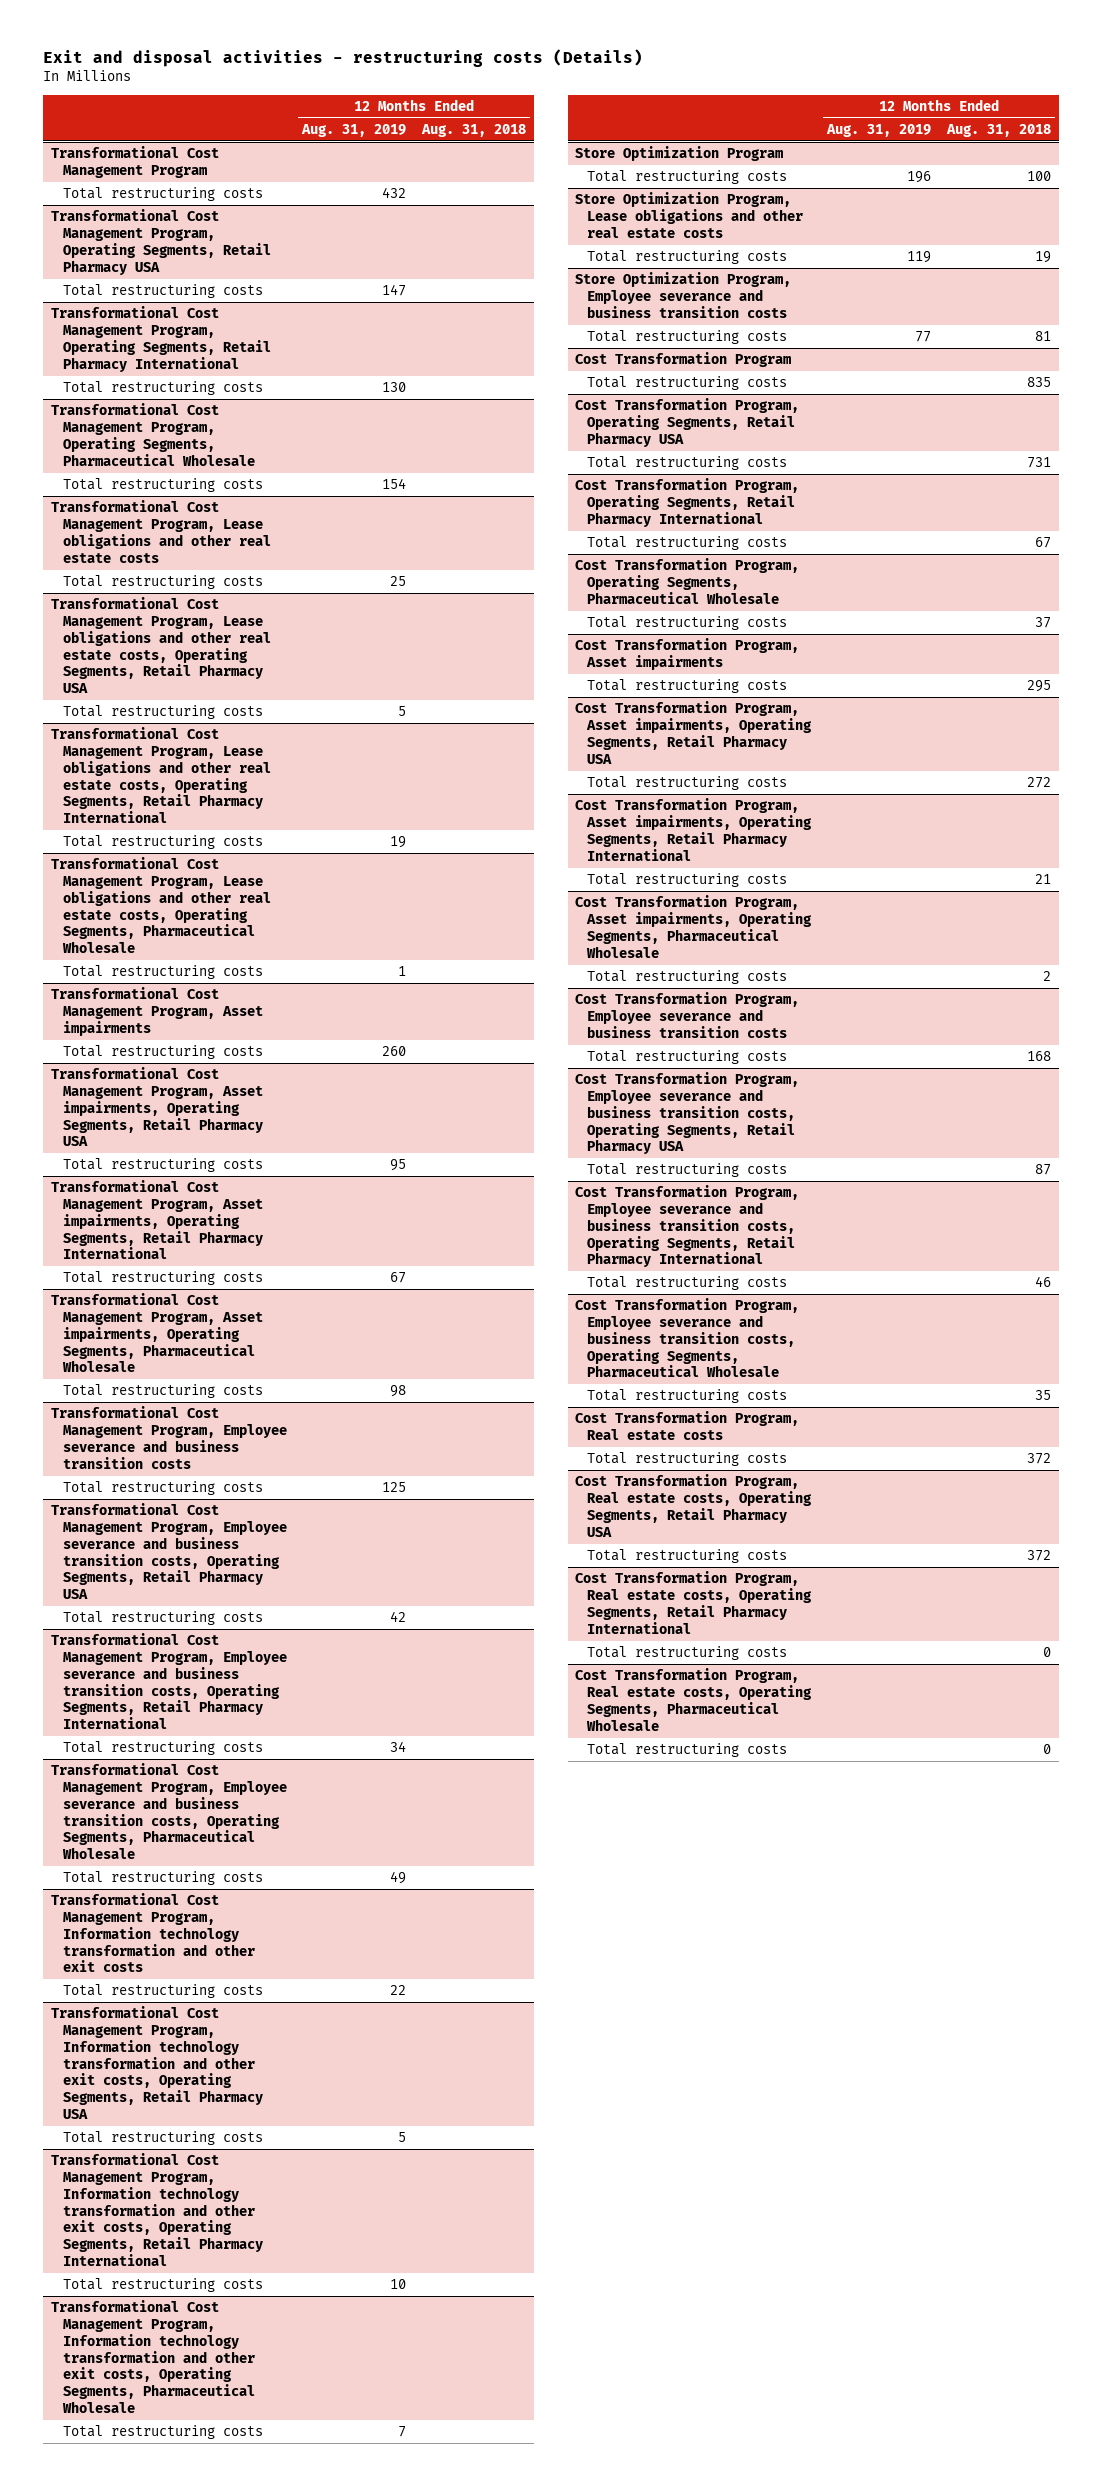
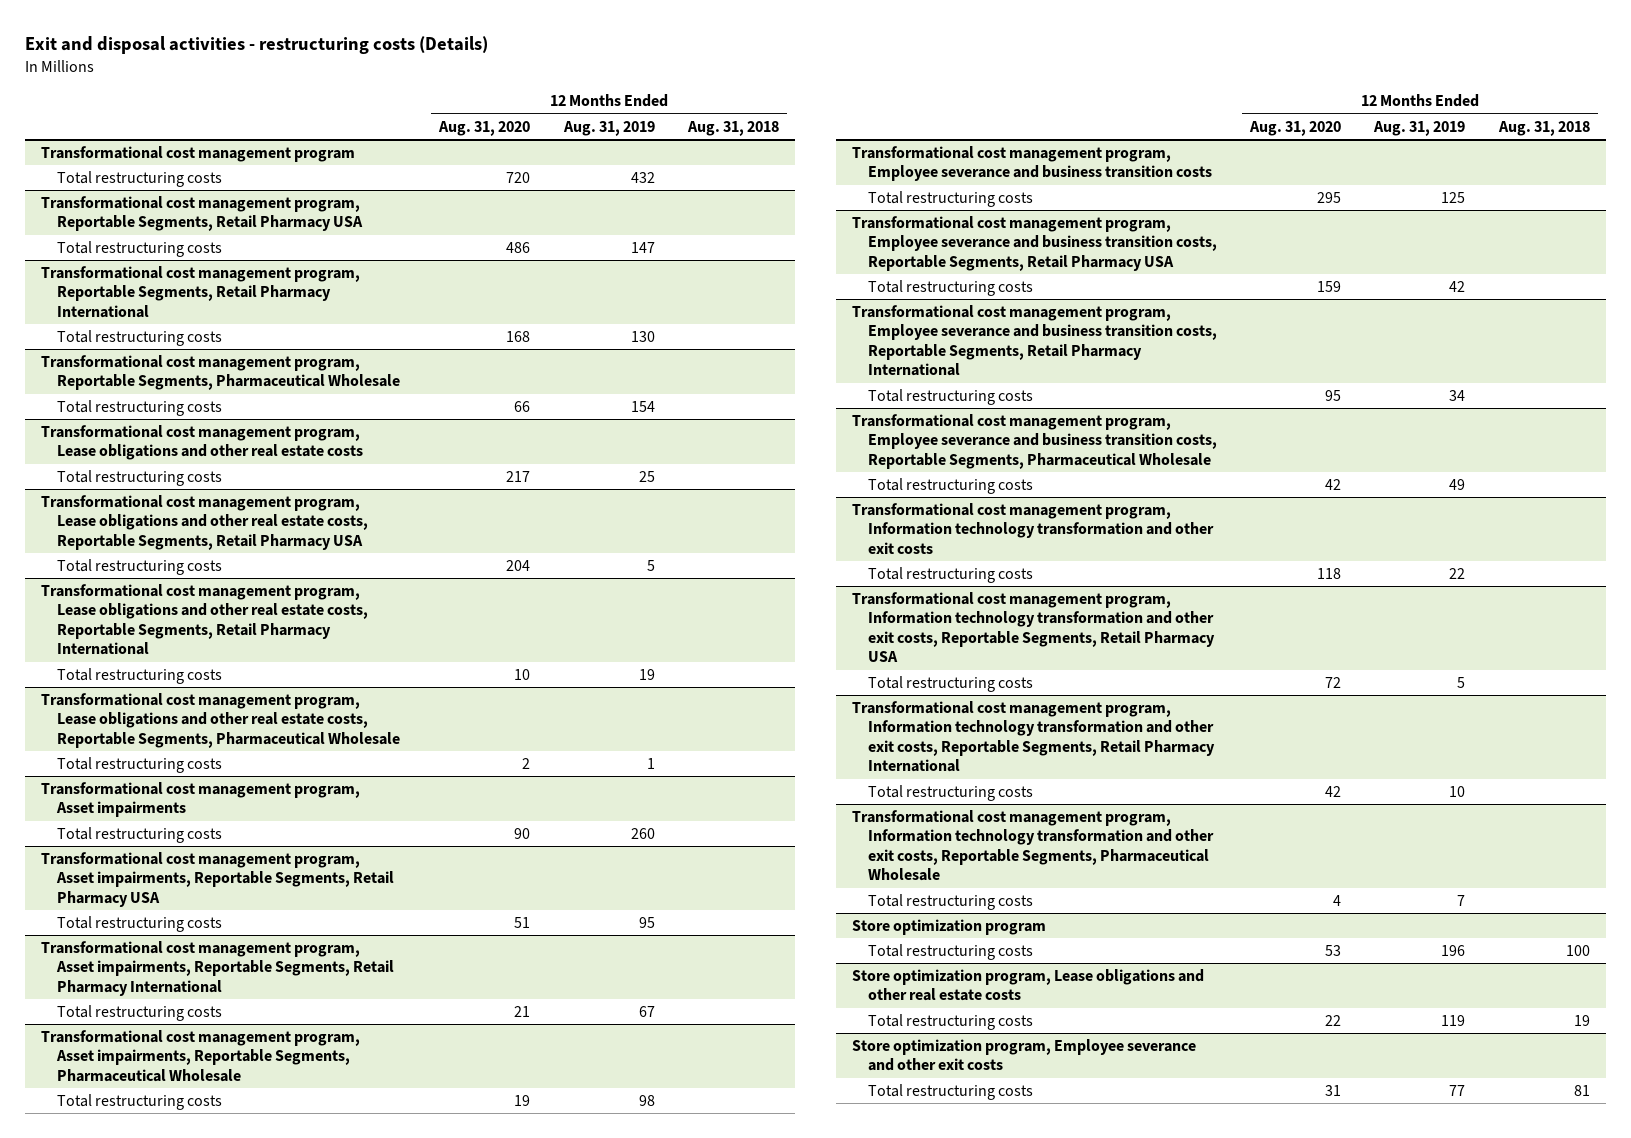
- | 12 Months Ended Aug. 31, 2019 | 12 Months Ended Aug. 31, 2018
+ | 12 Months Ended Aug. 31, 2020 | 12 Months Ended Aug. 31, 2019 | 12 Months Ended Aug. 31, 2018
- Transformational Cost Management Program
+ Transformational cost management program
- Transformational Cost Management Program, Operating Segments, Retail Pharmacy USA
+ Transformational cost management program, Reportable Segments, Retail Pharmacy USA
- Transformational Cost Management Program, Operating Segments, Retail Pharmacy International
+ Transformational cost management program, Reportable Segments, Retail Pharmacy International
- Transformational Cost Management Program, Operating Segments, Pharmaceutical Wholesale
+ Transformational cost management program, Reportable Segments, Pharmaceutical Wholesale
- Transformational Cost Management Program, Lease obligations and other real estate costs
+ Transformational cost management program, Lease obligations and other real estate costs
- Transformational Cost Management Program, Lease obligations and other real estate costs, Operating Segments, Retail Pharmacy USA
+ Transformational cost management program, Lease obligations and other real estate costs, Reportable Segments, Retail Pharmacy USA
- Transformational Cost Management Program, Lease obligations and other real estate costs, Operating Segments, Retail Pharmacy International
+ Transformational cost management program, Lease obligations and other real estate costs, Reportable Segments, Retail Pharmacy International
- Transformational Cost Management Program, Lease obligations and other real estate costs, Operating Segments, Pharmaceutical Wholesale
+ Transformational cost management program, Lease obligations and other real estate costs, Reportable Segments, Pharmaceutical Wholesale
- Transformational Cost Management Program, Asset impairments
+ Transformational cost management program, Asset impairments
- Transformational Cost Management Program, Asset impairments, Operating Segments, Retail Pharmacy USA
+ Transformational cost management program, Asset impairments, Reportable Segments, Retail Pharmacy USA
- Transformational Cost Management Program, Asset impairments, Operating Segments, Retail Pharmacy International
+ Transformational cost management program, Asset impairments, Reportable Segments, Retail Pharmacy International
- Transformational Cost Management Program, Asset impairments, Operating Segments, Pharmaceutical Wholesale
+ Transformational cost management program, Asset impairments, Reportable Segments, Pharmaceutical Wholesale
- Transformational Cost Management Program, Employee severance and business transition costs
+ Transformational cost management program, Employee severance and business transition costs
- Transformational Cost Management Program, Employee severance and business transition costs, Operating Segments, Retail Pharmacy USA
+ Transformational cost management program, Employee severance and business transition costs, Reportable Segments, Retail Pharmacy USA
- Transformational Cost Management Program, Employee severance and business transition costs, Operating Segments, Retail Pharmacy International
+ Transformational cost management program, Employee severance and business transition costs, Reportable Segments, Retail Pharmacy International
- Transformational Cost Management Program, Employee severance and business transition costs, Operating Segments, Pharmaceutical Wholesale
+ Transformational cost management program, Employee severance and business transition costs, Reportable Segments, Pharmaceutical Wholesale
- Transformational Cost Management Program, Information technology transformation and other exit costs
+ Transformational cost management program, Information technology transformation and other exit costs
- Transformational Cost Management Program, Information technology transformation and other exit costs, Operating Segments, Retail Pharmacy USA
+ Transformational cost management program, Information technology transformation and other exit costs, Reportable Segments, Retail Pharmacy USA
- Transformational Cost Management Program, Information technology transformation and other exit costs, Operating Segments, Retail Pharmacy International
+ Transformational cost management program, Information technology transformation and other exit costs, Reportable Segments, Retail Pharmacy International
- Transformational Cost Management Program, Information technology transformation and other exit costs, Operating Segments, Pharmaceutical Wholesale
+ Transformational cost management program, Information technology transformation and other exit costs, Reportable Segments, Pharmaceutical Wholesale
- Store Optimization Program
+ Store optimization program
- Store Optimization Program, Lease obligations and other real estate costs
+ Store optimization program, Lease obligations and other real estate costs
- Store Optimization Program, Employee severance and business transition costs
+ Store optimization program, Employee severance and other exit costs
- Cost Transformation Program
- Total restructuring costs | | 835
- Cost Transformation Program, Operating Segments, Retail Pharmacy USA
- Total restructuring costs | | 731
- Cost Transformation Program, Operating Segments, Retail Pharmacy International
- Total restructuring costs | | 67
- Cost Transformation Program, Operating Segments, Pharmaceutical Wholesale
- Total restructuring costs | | 37
- Cost Transformation Program, Asset impairments
- Total restructuring costs | | 295
- Cost Transformation Program, Asset impairments, Operating Segments, Retail Pharmacy USA
- Total restructuring costs | | 272
- Cost Transformation Program, Asset impairments, Operating Segments, Retail Pharmacy International
- Total restructuring costs | | 21
- Cost Transformation Program, Asset impairments, Operating Segments, Pharmaceutical Wholesale
- Total restructuring costs | | 2
- Cost Transformation Program, Employee severance and business transition costs
- Total restructuring costs | | 168
- Cost Transformation Program, Employee severance and business transition costs, Operating Segments, Retail Pharmacy USA
- Total restructuring costs | | 87
- Cost Transformation Program, Employee severance and business transition costs, Operating Segments, Retail Pharmacy International
- Total restructuring costs | | 46
- Cost Transformation Program, Employee severance and business transition costs, Operating Segments, Pharmaceutical Wholesale
- Total restructuring costs | | 35
- Cost Transformation Program, Real estate costs
- Total restructuring costs | | 372
- Cost Transformation Program, Real estate costs, Operating Segments, Retail Pharmacy USA
- Total restructuring costs | | 372
- Cost Transformation Program, Real estate costs, Operating Segments, Retail Pharmacy International
- Total restructuring costs | | 0
- Cost Transformation Program, Real estate costs, Operating Segments, Pharmaceutical Wholesale
- Total restructuring costs | | 0

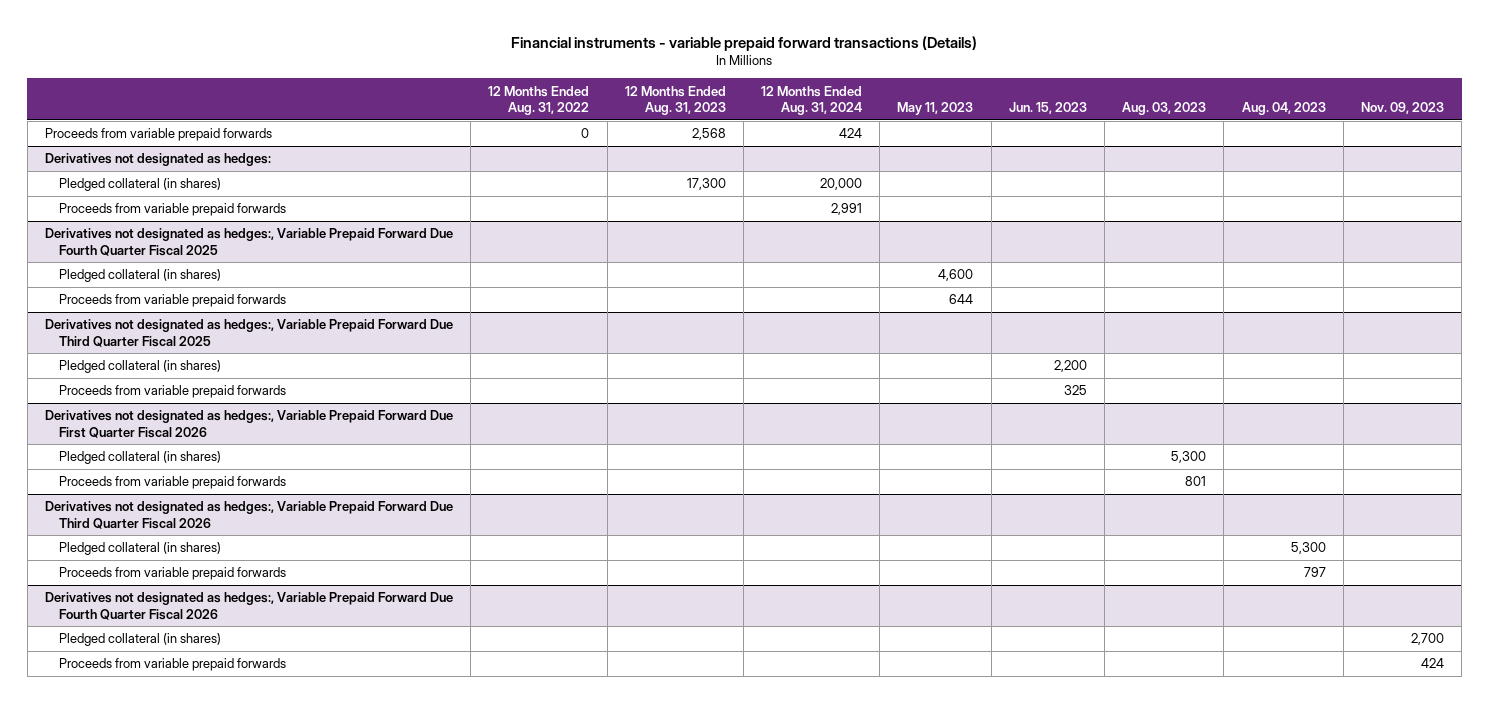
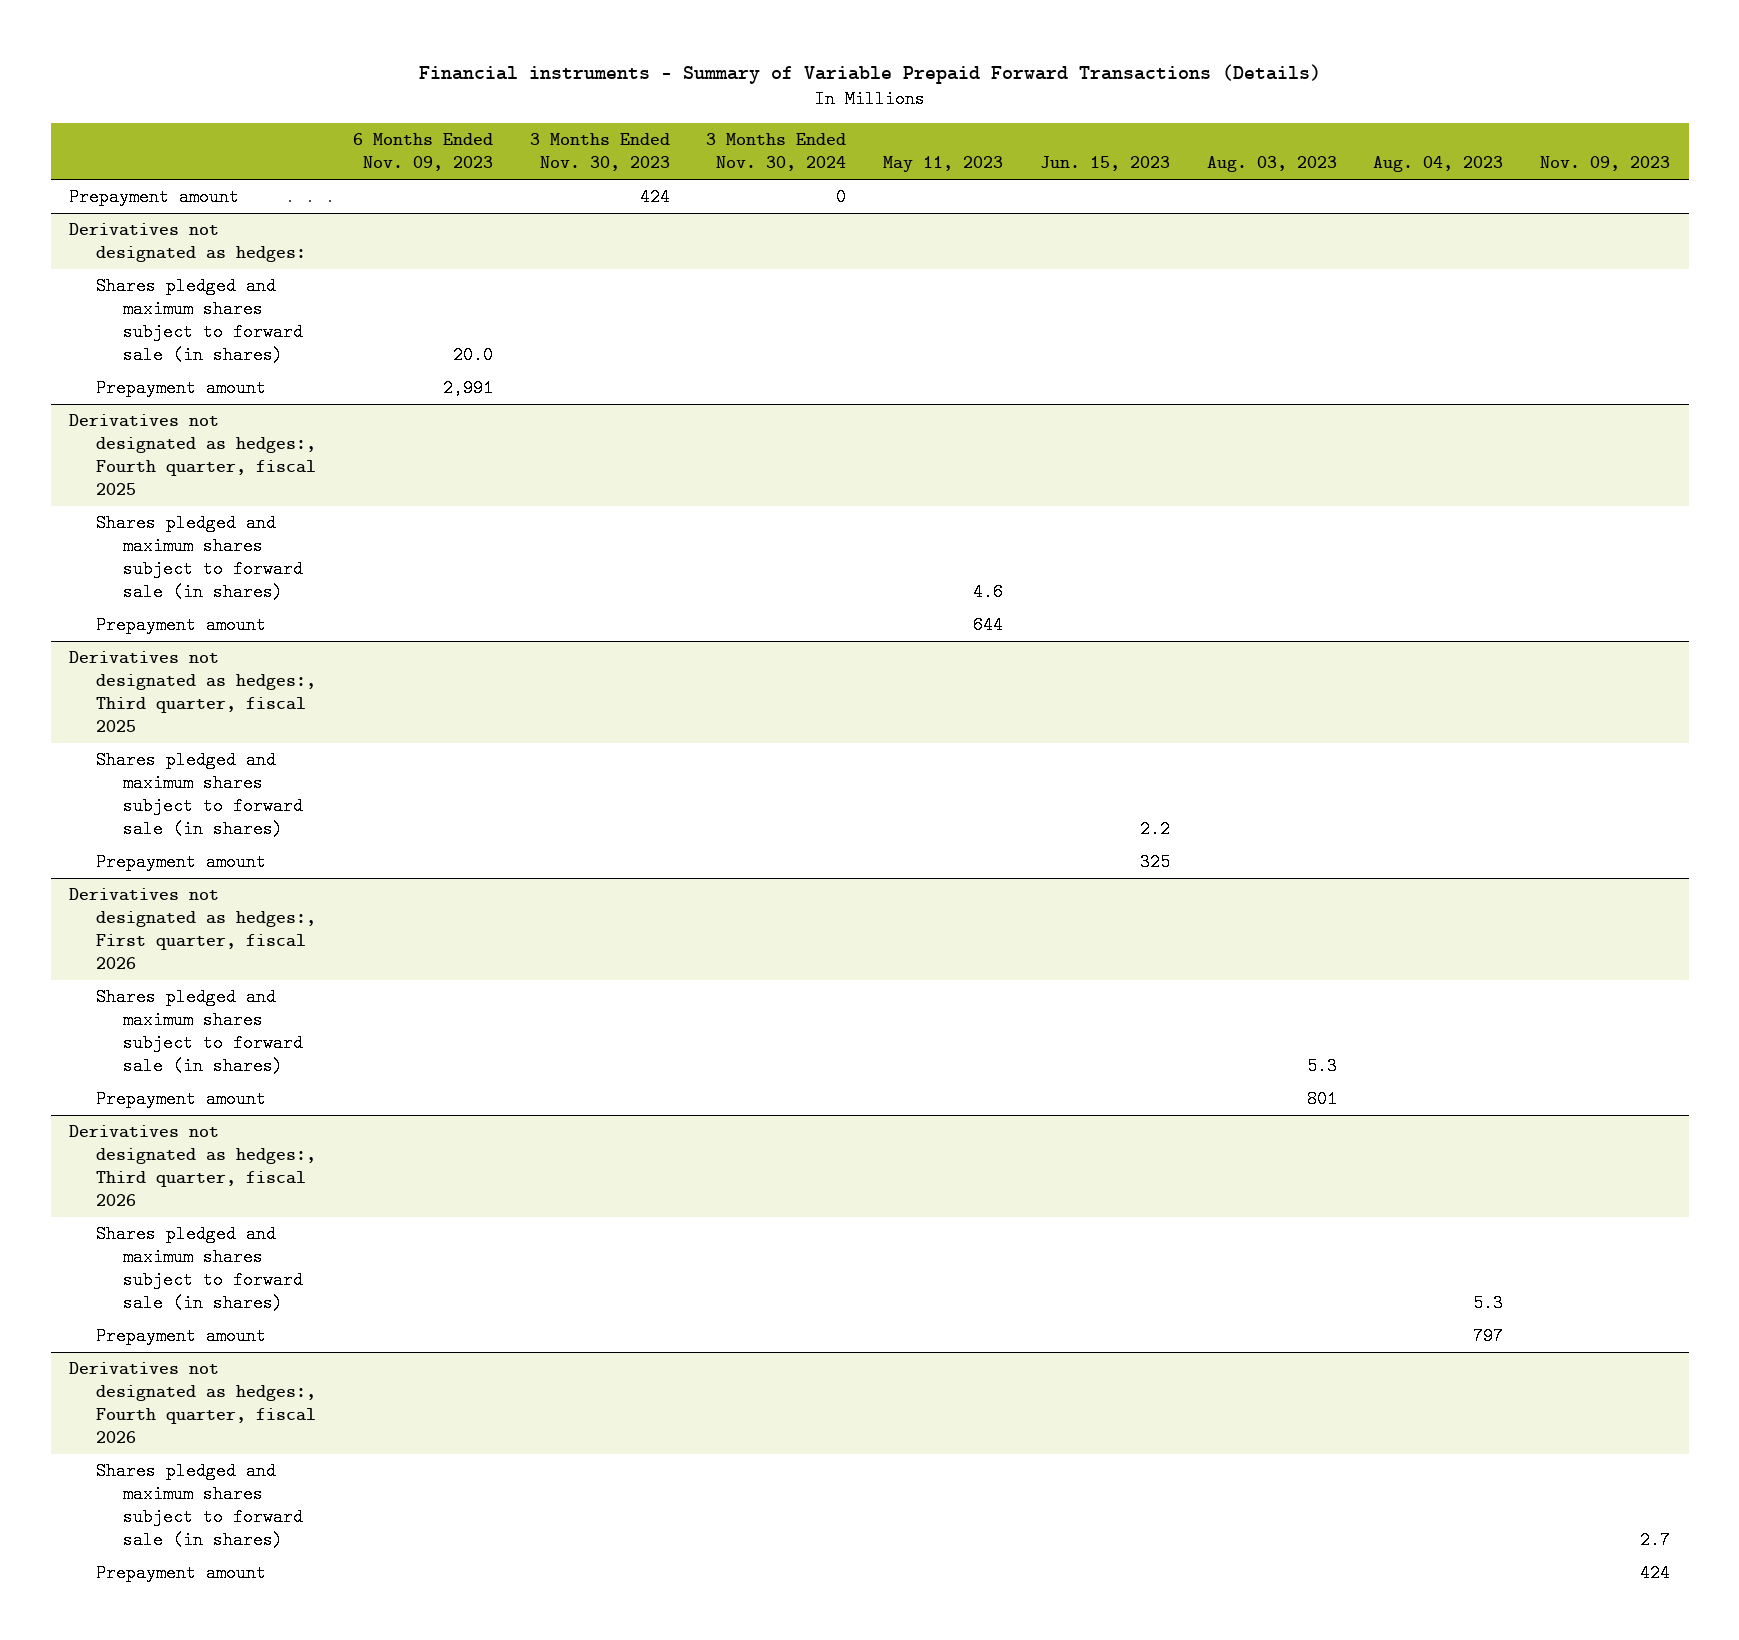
- Financial instruments - variable prepaid forward transactions (Details)
+ Financial instruments - Summary of Variable Prepaid Forward Transactions (Details)
- | 12 Months Ended Aug. 31, 2022 | 12 Months Ended Aug. 31, 2023 | 12 Months Ended Aug. 31, 2024 | May 11, 2023 | Jun. 15, 2023 | Aug. 03, 2023 | Aug. 04, 2023 | Nov. 09, 2023
+ | 6 Months Ended Nov. 09, 2023 | 3 Months Ended Nov. 30, 2023 | 3 Months Ended Nov. 30, 2024 | May 11, 2023 | Jun. 15, 2023 | Aug. 03, 2023 | Aug. 04, 2023 | Nov. 09, 2023
- Proceeds from variable prepaid forwards | 0 | 2,568 | 424 | | | | |
+ Prepayment amount | | 424 | 0 | | | | |
@ Derivatives not designated as hedges:
- Pledged collateral (in shares) | | 17,300 | 20,000 | | | | |
- Proceeds from variable prepaid forwards | | | 2,991 | | | | |
- Derivatives not designated as hedges:, Variable Prepaid Forward Due Fourth Quarter Fiscal 2025
- Pledged collateral (in shares) | | | | 4,600 | | | |
- Proceeds from variable prepaid forwards | | | | 644 | | | |
- Derivatives not designated as hedges:, Variable Prepaid Forward Due Third Quarter Fiscal 2025
- Pledged collateral (in shares) | | | | | 2,200 | | |
- Proceeds from variable prepaid forwards | | | | | 325 | | |
- Derivatives not designated as hedges:, Variable Prepaid Forward Due First Quarter Fiscal 2026
- Pledged collateral (in shares) | | | | | | 5,300 | |
- Proceeds from variable prepaid forwards | | | | | | 801 | |
- Derivatives not designated as hedges:, Variable Prepaid Forward Due Third Quarter Fiscal 2026
- Pledged collateral (in shares) | | | | | | | 5,300 |
- Proceeds from variable prepaid forwards | | | | | | | 797 |
- Derivatives not designated as hedges:, Variable Prepaid Forward Due Fourth Quarter Fiscal 2026
- Pledged collateral (in shares) | | | | | | | | 2,700
- Proceeds from variable prepaid forwards | | | | | | | | 424
@ Derivatives not designated as hedges:
+ Shares pledged and maximum shares subject to forward sale (in shares) | 20.0 | | | | | | |
+ Prepayment amount | 2,991 | | | | | | |
+ Derivatives not designated as hedges:, Fourth quarter, fiscal 2025
+ Shares pledged and maximum shares subject to forward sale (in shares) | | | | 4.6 | | | |
+ Prepayment amount | | | | 644 | | | |
+ Derivatives not designated as hedges:, Third quarter, fiscal 2025
+ Shares pledged and maximum shares subject to forward sale (in shares) | | | | | 2.2 | | |
+ Prepayment amount | | | | | 325 | | |
+ Derivatives not designated as hedges:, First quarter, fiscal 2026
+ Shares pledged and maximum shares subject to forward sale (in shares) | | | | | | 5.3 | |
+ Prepayment amount | | | | | | 801 | |
+ Derivatives not designated as hedges:, Third quarter, fiscal 2026
+ Shares pledged and maximum shares subject to forward sale (in shares) | | | | | | | 5.3 |
+ Prepayment amount | | | | | | | 797 |
+ Derivatives not designated as hedges:, Fourth quarter, fiscal 2026
+ Shares pledged and maximum shares subject to forward sale (in shares) | | | | | | | | 2.7
+ Prepayment amount | | | | | | | | 424

